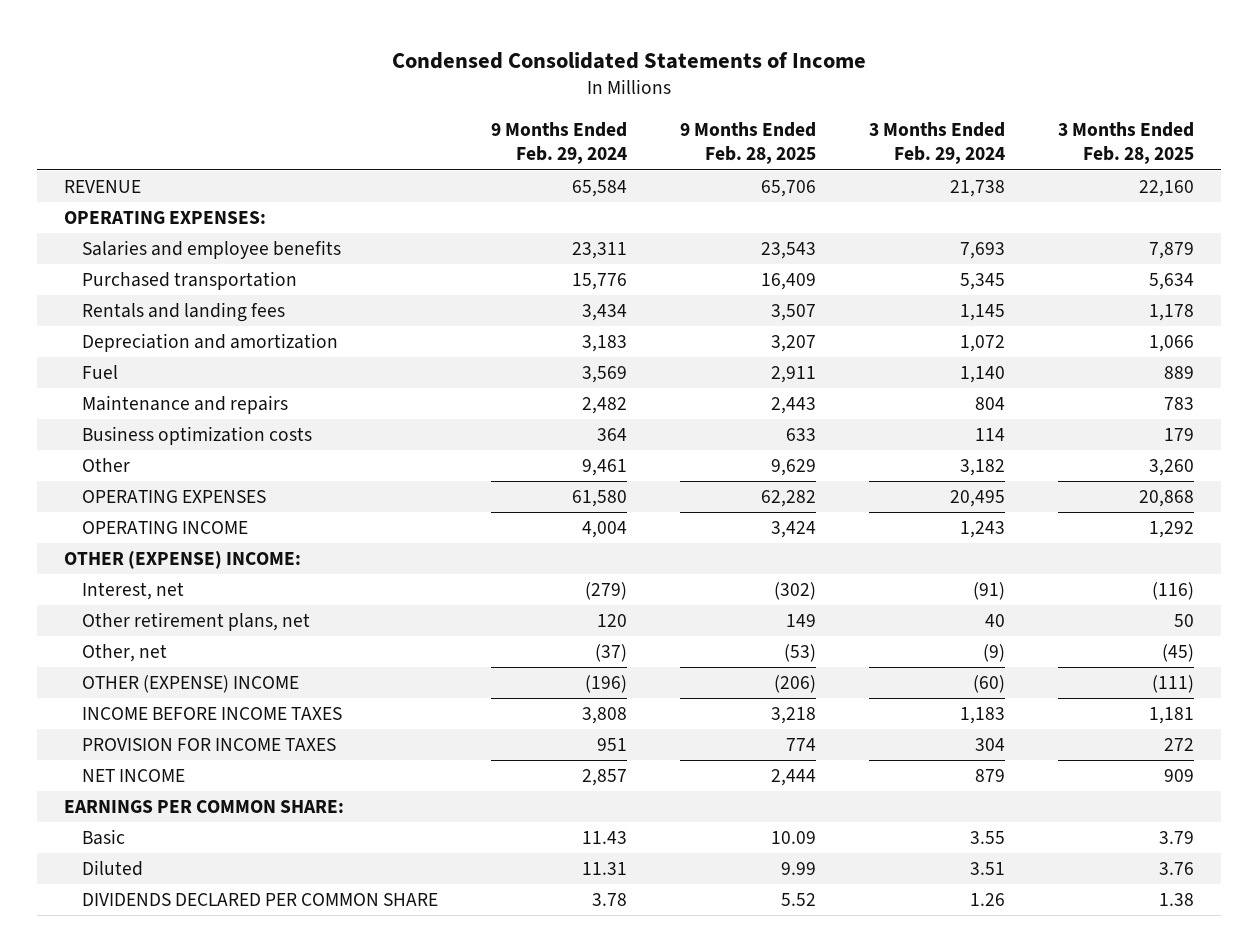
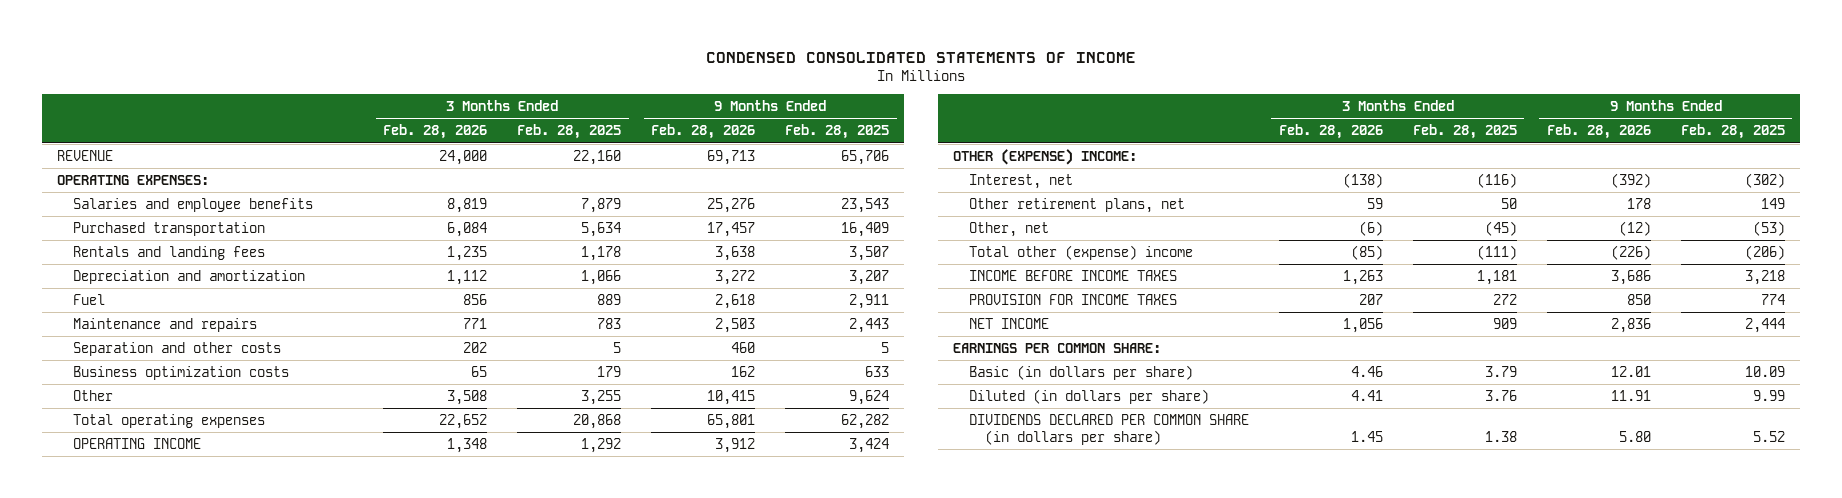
- Condensed Consolidated Statements of Income
+ CONDENSED CONSOLIDATED STATEMENTS OF INCOME
- | 9 Months Ended Feb. 29, 2024 | 9 Months Ended Feb. 28, 2025 | 3 Months Ended Feb. 29, 2024 | 3 Months Ended Feb. 28, 2025
+ | 3 Months Ended Feb. 28, 2026 | 3 Months Ended Feb. 28, 2025 | 9 Months Ended Feb. 28, 2026 | 9 Months Ended Feb. 28, 2025
+ Separation and other costs | 202 | 5 | 460 | 5
- Other | 9,461 | 9,629 | 3,182 | 3,260
- OPERATING EXPENSES | 61,580 | 62,282 | 20,495 | 20,868
+ Other | 3,508 | 3,255 | 10,415 | 9,624
+ Total operating expenses | 22,652 | 20,868 | 65,801 | 62,282
- OTHER (EXPENSE) INCOME | (196) | (206) | (60) | (111)
+ Total other (expense) income | (85) | (111) | (226) | (206)
- Basic | 11.43 | 10.09 | 3.55 | 3.79
- Diluted | 11.31 | 9.99 | 3.51 | 3.76
- DIVIDENDS DECLARED PER COMMON SHARE | 3.78 | 5.52 | 1.26 | 1.38
+ Basic (in dollars per share) | 4.46 | 3.79 | 12.01 | 10.09
+ Diluted (in dollars per share) | 4.41 | 3.76 | 11.91 | 9.99
+ DIVIDENDS DECLARED PER COMMON SHARE (in dollars per share) | 1.45 | 1.38 | 5.80 | 5.52

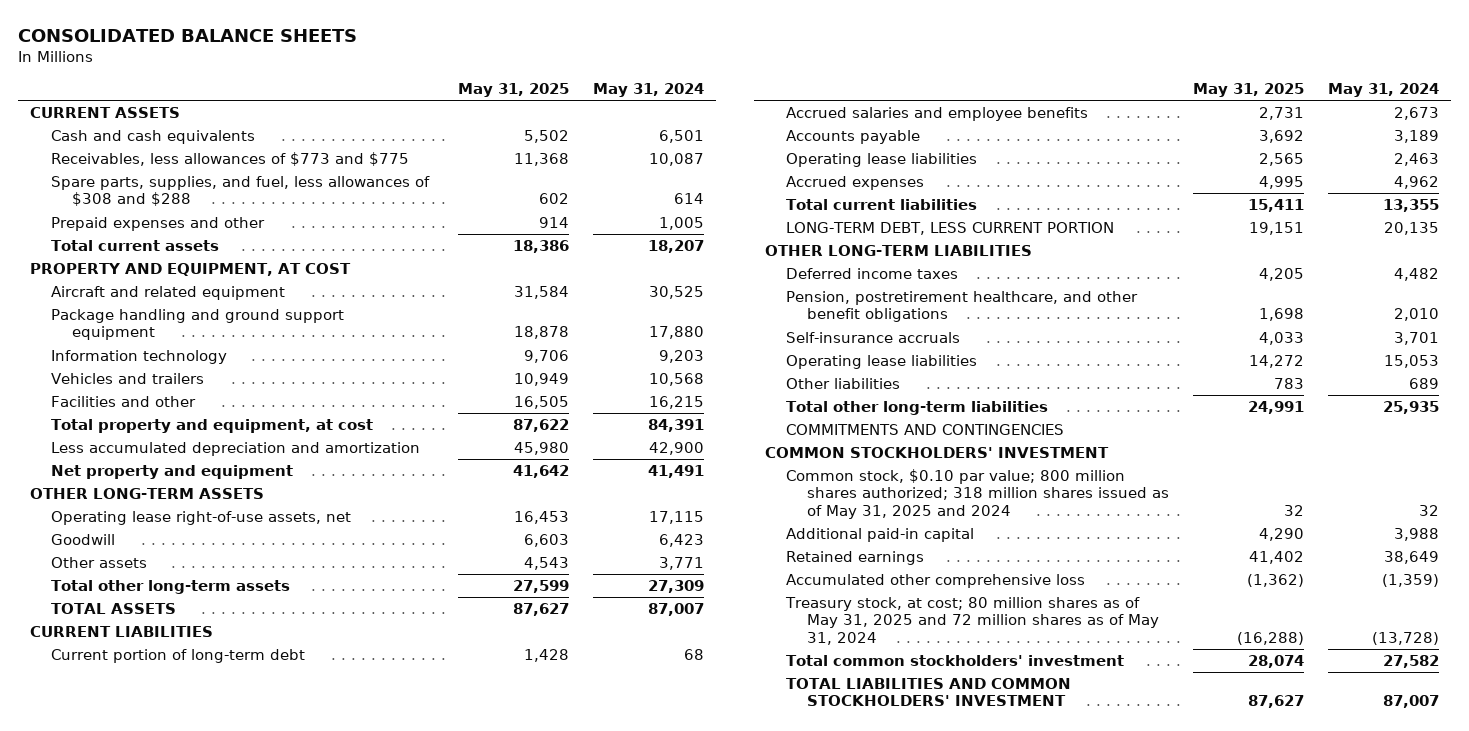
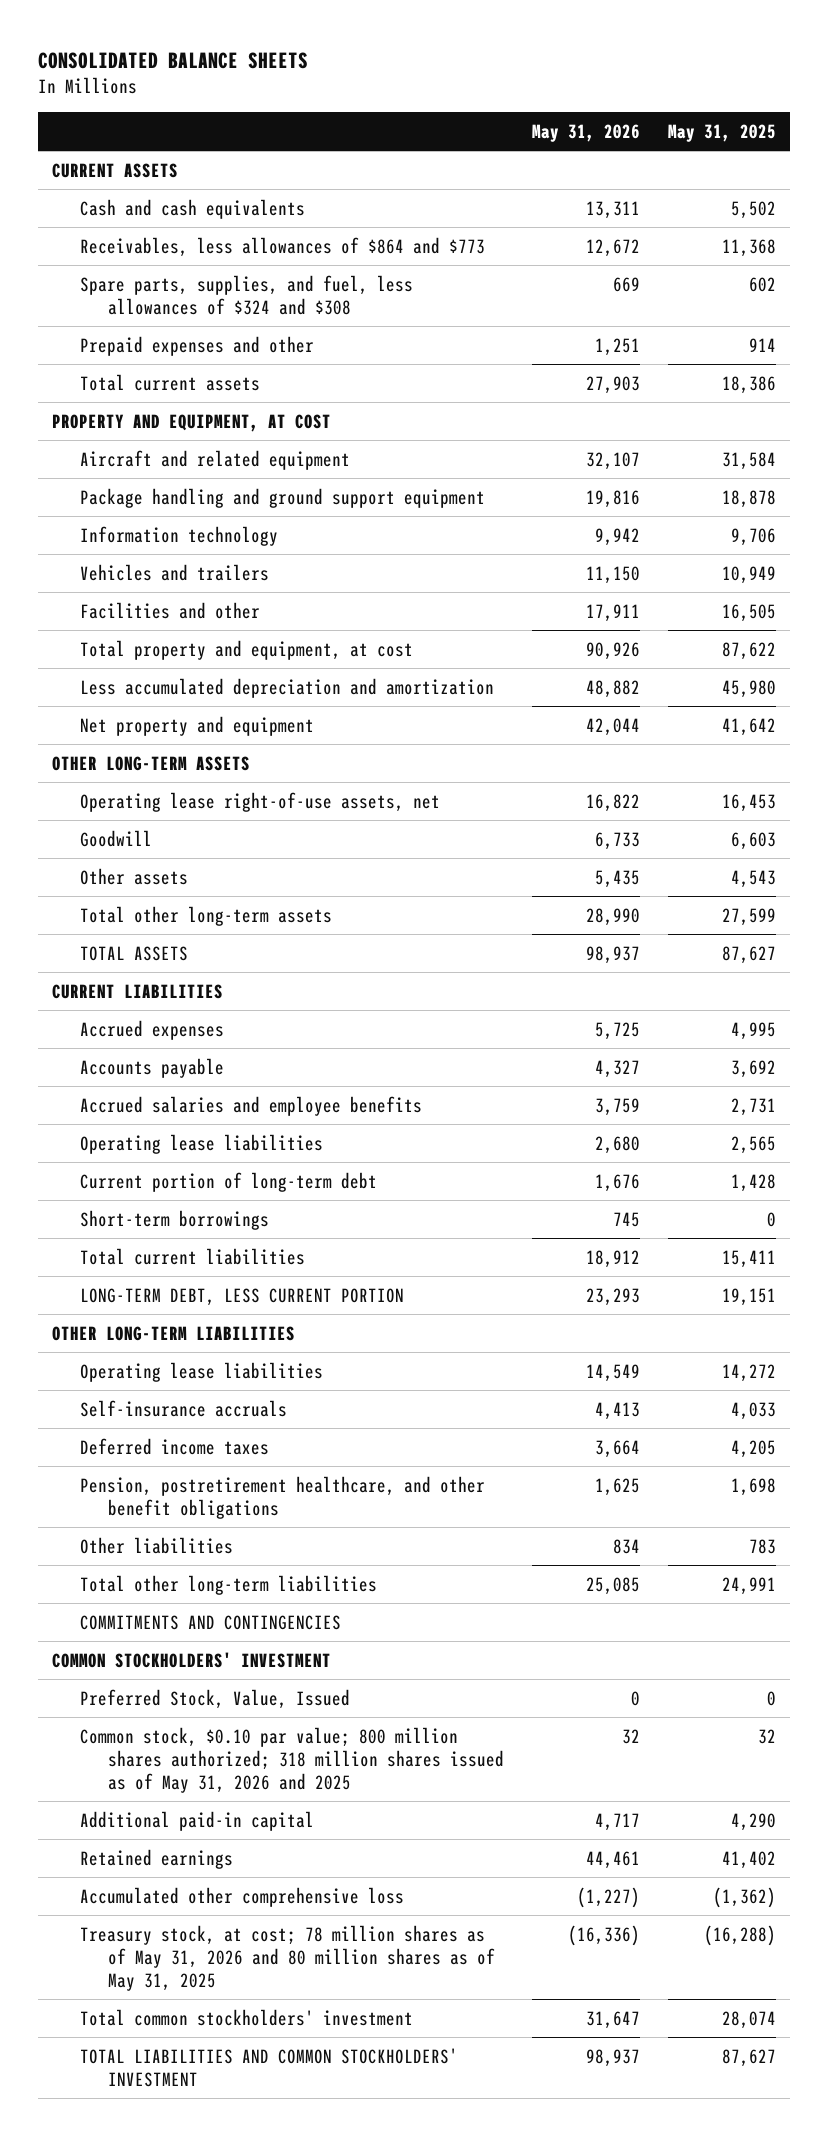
- | May 31, 2025 | May 31, 2024
+ | May 31, 2026 | May 31, 2025
- Receivables, less allowances of $773 and $775 | 11,368 | 10,087
- Spare parts, supplies, and fuel, less allowances of $308 and $288 | 602 | 614
+ Receivables, less allowances of $864 and $773 | 12,672 | 11,368
+ Spare parts, supplies, and fuel, less allowances of $324 and $308 | 669 | 602
moved up: Accrued expenses | 5,725 | 4,995
moved down: Accrued salaries and employee benefits | 3,759 | 2,731
moved down: Current portion of long-term debt | 1,676 | 1,428
+ Short-term borrowings | 745 | 0
moved up: Operating lease liabilities | 14,549 | 14,272
moved up: Self-insurance accruals | 4,413 | 4,033
- Common stock, $0.10 par value; 800 million shares authorized; 318 million shares issued as of May 31, 2025 and 2024 | 32 | 32
+ Preferred Stock, Value, Issued | 0 | 0
+ Common stock, $0.10 par value; 800 million shares authorized; 318 million shares issued as of May 31, 2026 and 2025 | 32 | 32
- Treasury stock, at cost; 80 million shares as of May 31, 2025 and 72 million shares as of May 31, 2024 | (16,288) | (13,728)
+ Treasury stock, at cost; 78 million shares as of May 31, 2026 and 80 million shares as of May 31, 2025 | (16,336) | (16,288)

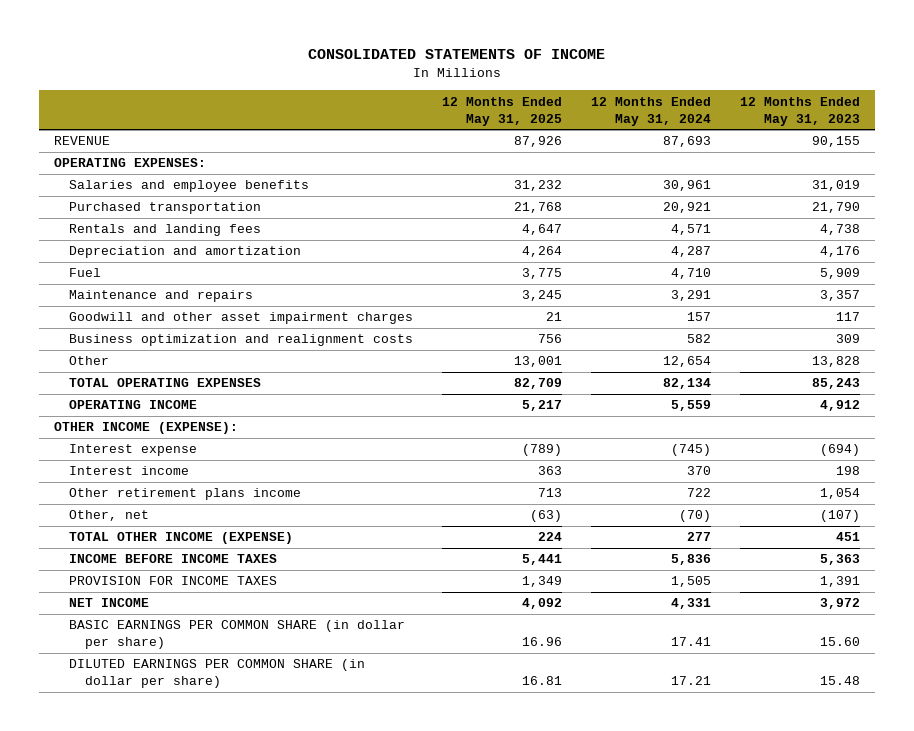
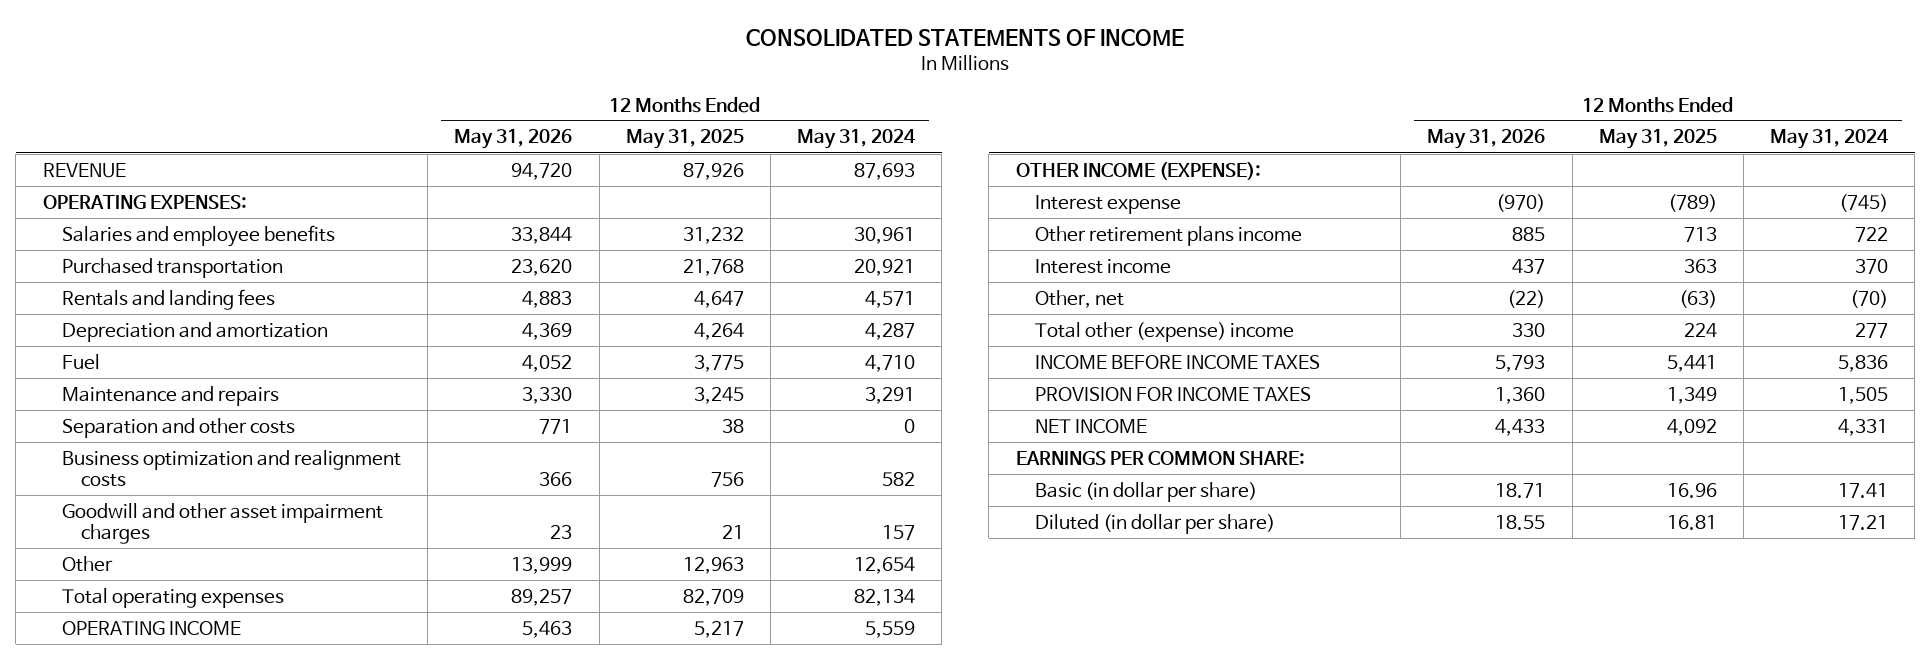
- | 12 Months Ended May 31, 2025 | 12 Months Ended May 31, 2024 | 12 Months Ended May 31, 2023
+ | 12 Months Ended May 31, 2026 | 12 Months Ended May 31, 2025 | 12 Months Ended May 31, 2024
+ Separation and other costs | 771 | 38 | 0
- Other | 13,001 | 12,654 | 13,828
- TOTAL OPERATING EXPENSES | 82,709 | 82,134 | 85,243
moved down: Goodwill and other asset impairment charges | 23 | 21 | 157
+ Other | 13,999 | 12,963 | 12,654
+ Total operating expenses | 89,257 | 82,709 | 82,134
moved down: Interest income | 437 | 363 | 370
- TOTAL OTHER INCOME (EXPENSE) | 224 | 277 | 451
+ Total other (expense) income | 330 | 224 | 277
- BASIC EARNINGS PER COMMON SHARE (in dollar per share) | 16.96 | 17.41 | 15.60
- DILUTED EARNINGS PER COMMON SHARE (in dollar per share) | 16.81 | 17.21 | 15.48
+ EARNINGS PER COMMON SHARE:
+ Basic (in dollar per share) | 18.71 | 16.96 | 17.41
+ Diluted (in dollar per share) | 18.55 | 16.81 | 17.21

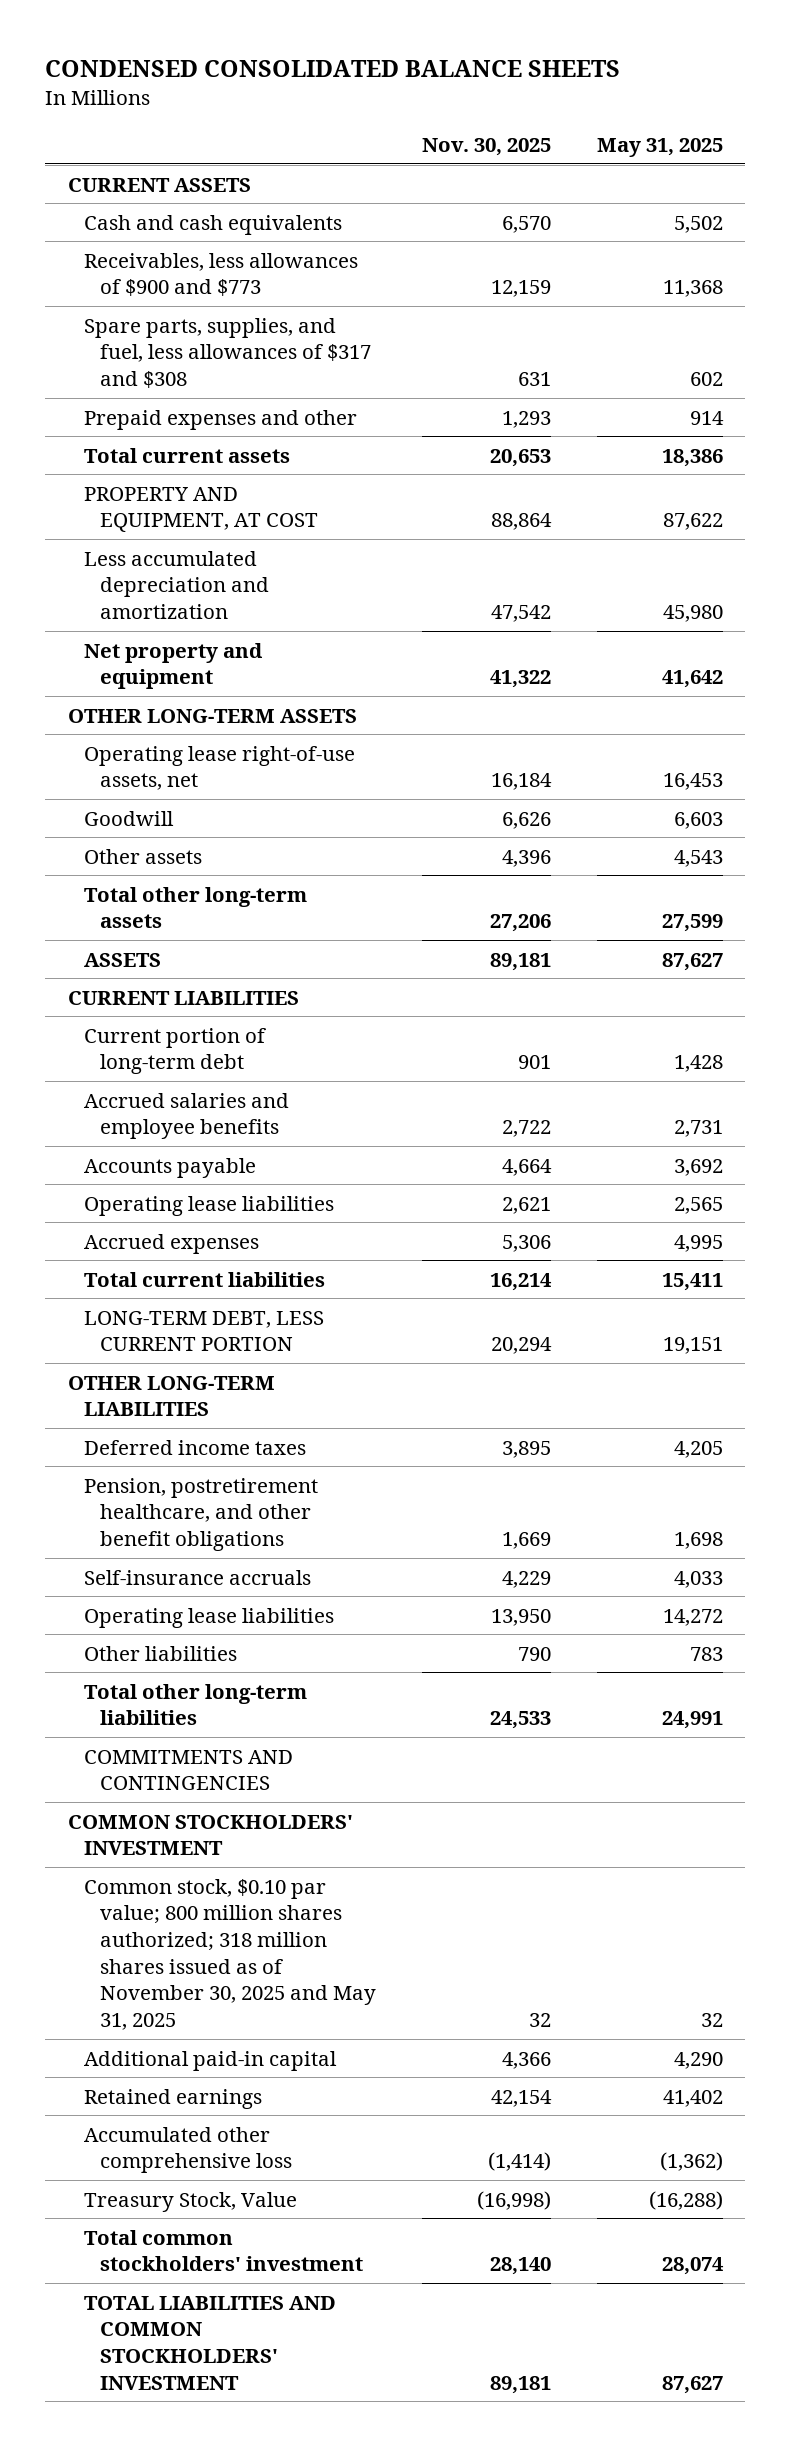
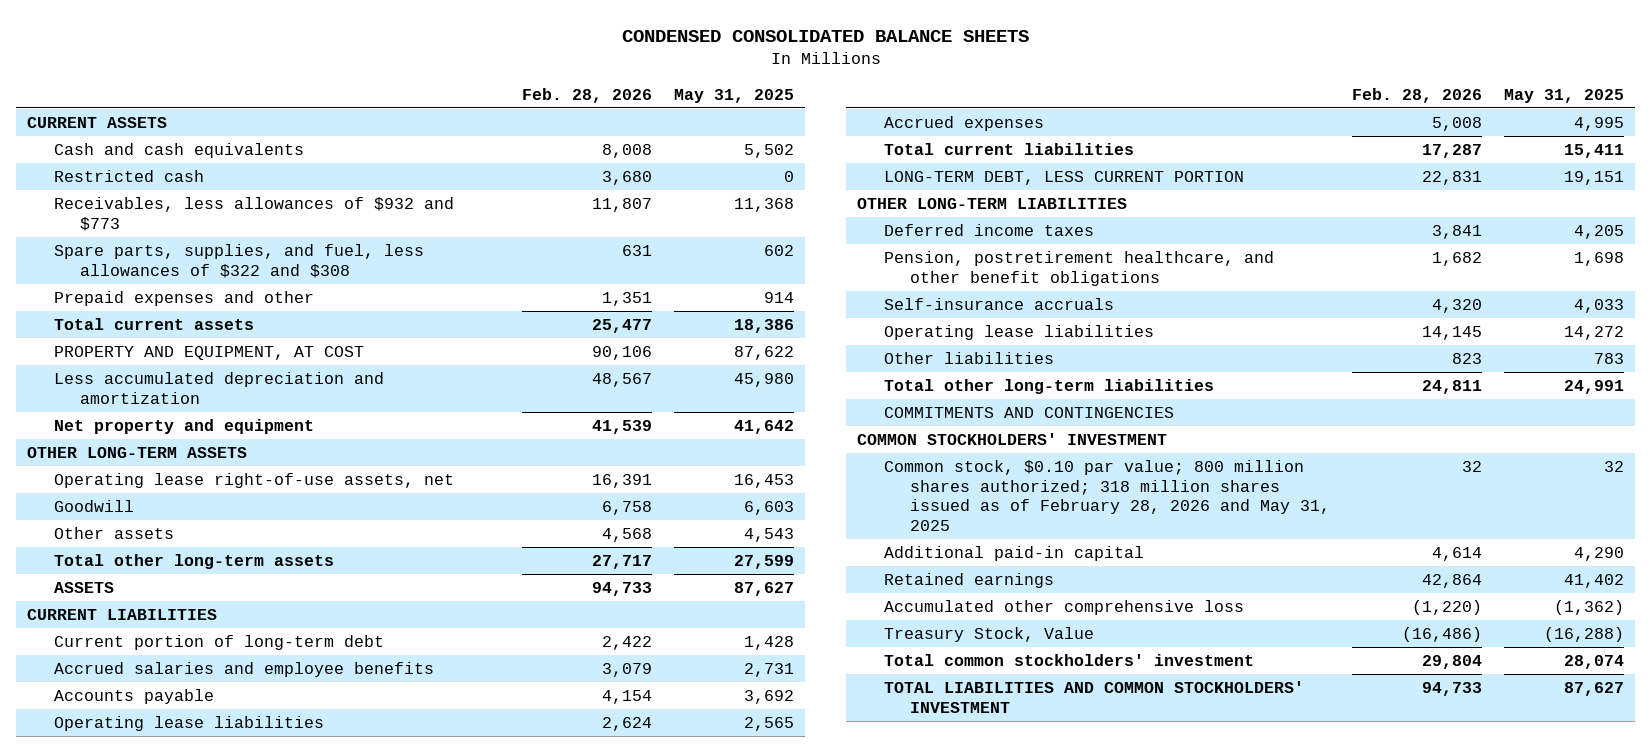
- | Nov. 30, 2025 | May 31, 2025
+ | Feb. 28, 2026 | May 31, 2025
- Receivables, less allowances of $900 and $773 | 12,159 | 11,368
- Spare parts, supplies, and fuel, less allowances of $317 and $308 | 631 | 602
+ Restricted cash | 3,680 | 0
+ Receivables, less allowances of $932 and $773 | 11,807 | 11,368
+ Spare parts, supplies, and fuel, less allowances of $322 and $308 | 631 | 602
- Common stock, $0.10 par value; 800 million shares authorized; 318 million shares issued as of November 30, 2025 and May 31, 2025 | 32 | 32
+ Common stock, $0.10 par value; 800 million shares authorized; 318 million shares issued as of February 28, 2026 and May 31, 2025 | 32 | 32

